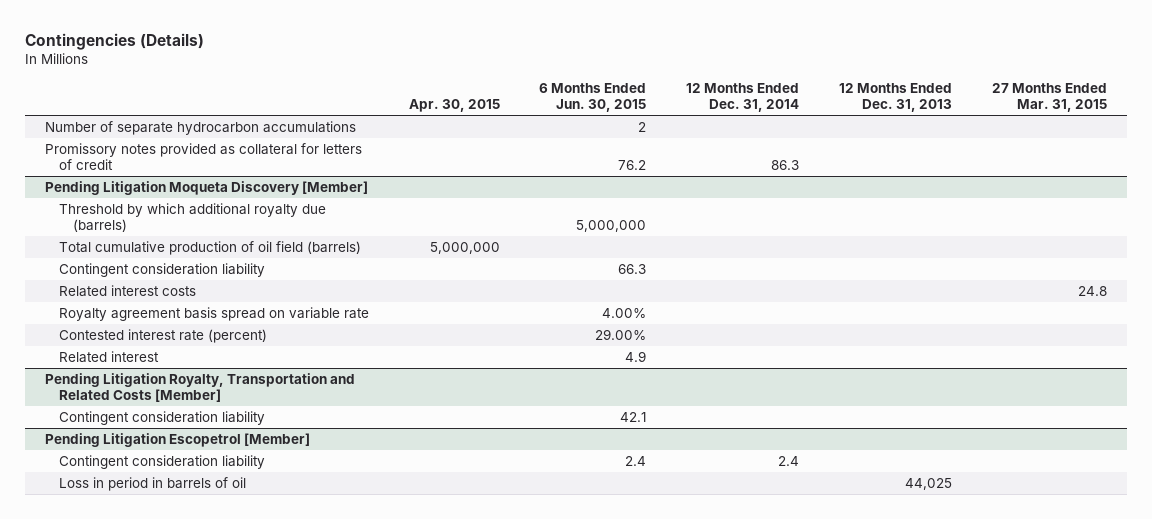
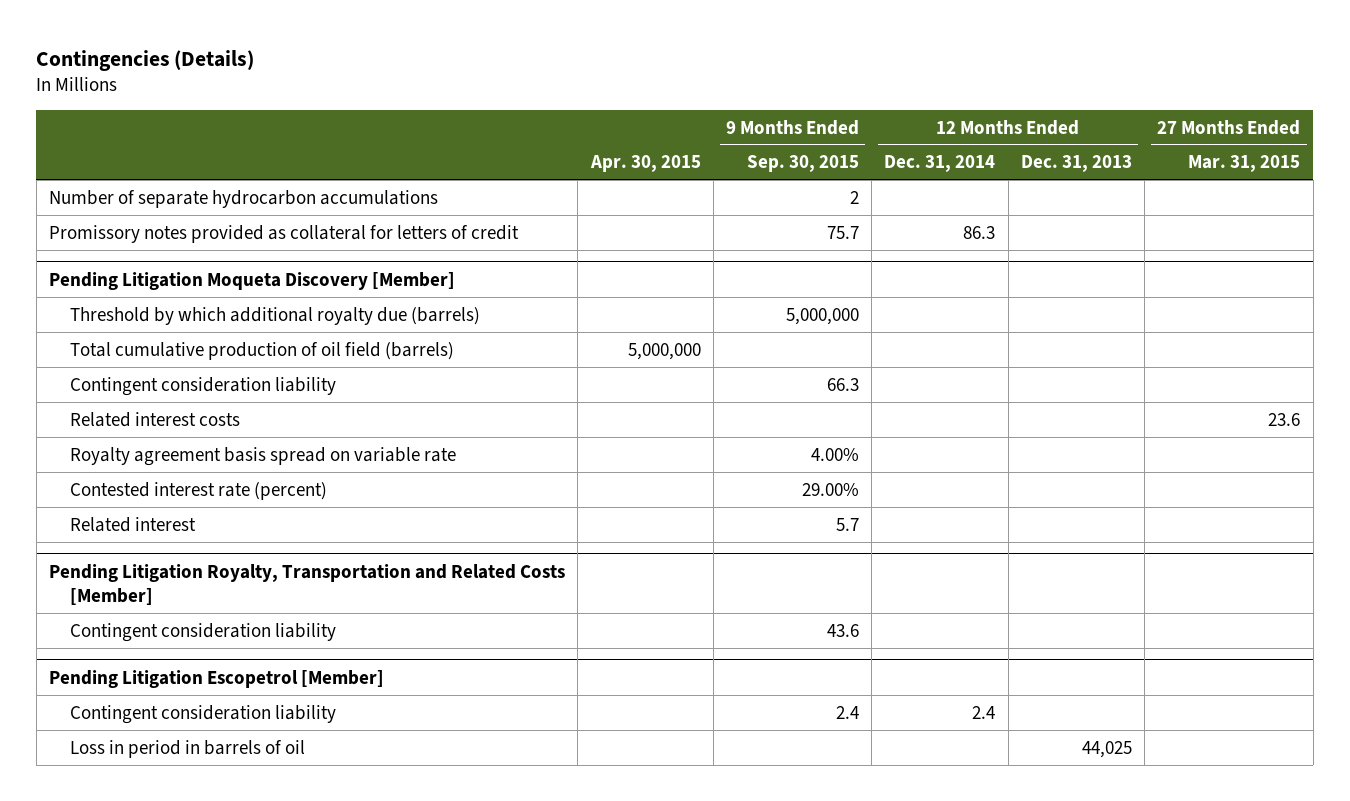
- | Apr. 30, 2015 | 6 Months Ended Jun. 30, 2015 | 12 Months Ended Dec. 31, 2014 | 12 Months Ended Dec. 31, 2013 | 27 Months Ended Mar. 31, 2015
+ | Apr. 30, 2015 | 9 Months Ended Sep. 30, 2015 | 12 Months Ended Dec. 31, 2014 | 12 Months Ended Dec. 31, 2013 | 27 Months Ended Mar. 31, 2015
@ Pending Litigation Moqueta Discovery [Member]
- Related interest costs | | | | | 24.8
+ Related interest costs | | | | | 23.6

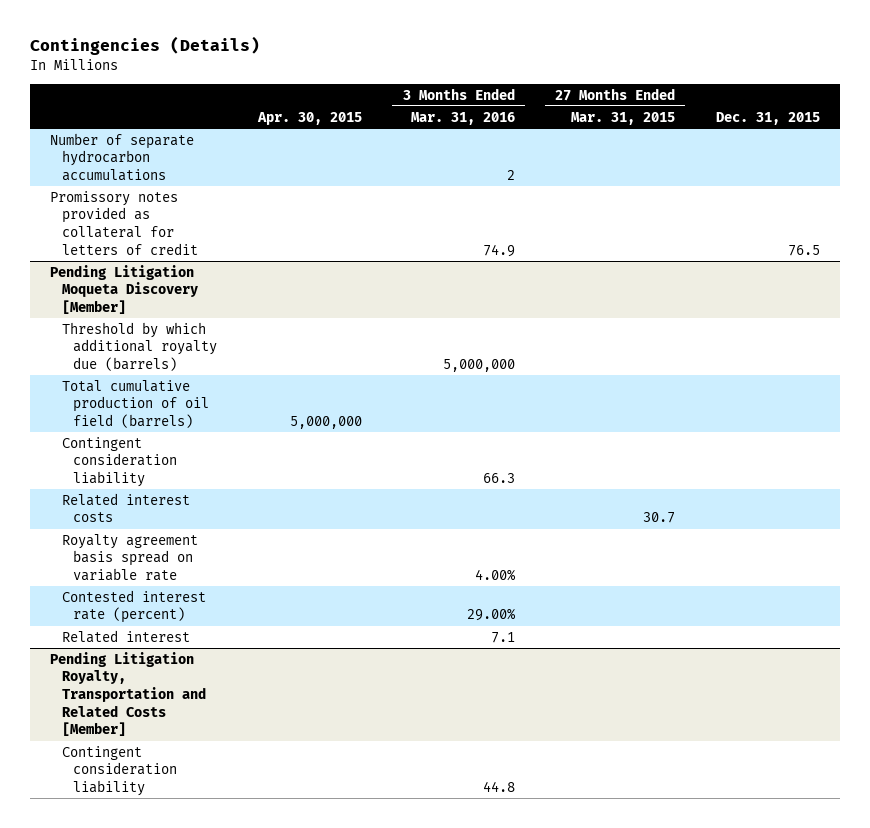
- | Apr. 30, 2015 | 9 Months Ended Sep. 30, 2015 | 12 Months Ended Dec. 31, 2014 | 12 Months Ended Dec. 31, 2013 | 27 Months Ended Mar. 31, 2015
+ | Apr. 30, 2015 | 3 Months Ended Mar. 31, 2016 | 27 Months Ended Mar. 31, 2015 | Dec. 31, 2015
@ Pending Litigation Moqueta Discovery [Member]
- Related interest costs | | | | | 23.6
+ Related interest costs | | | 30.7 |
- Pending Litigation Escopetrol [Member]
- Contingent consideration liability | | 2.4 | 2.4 | |
- Loss in period in barrels of oil | | | | 44,025 |

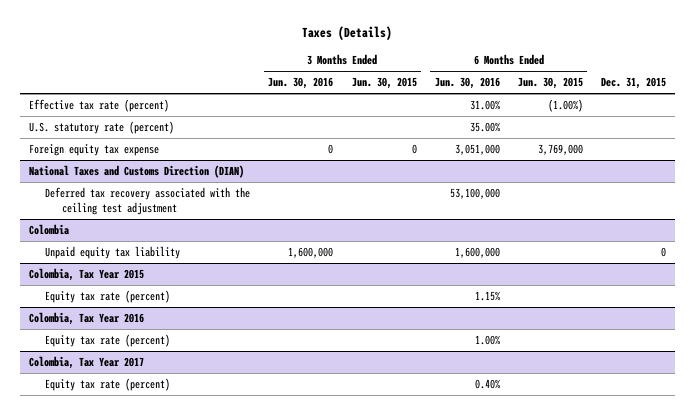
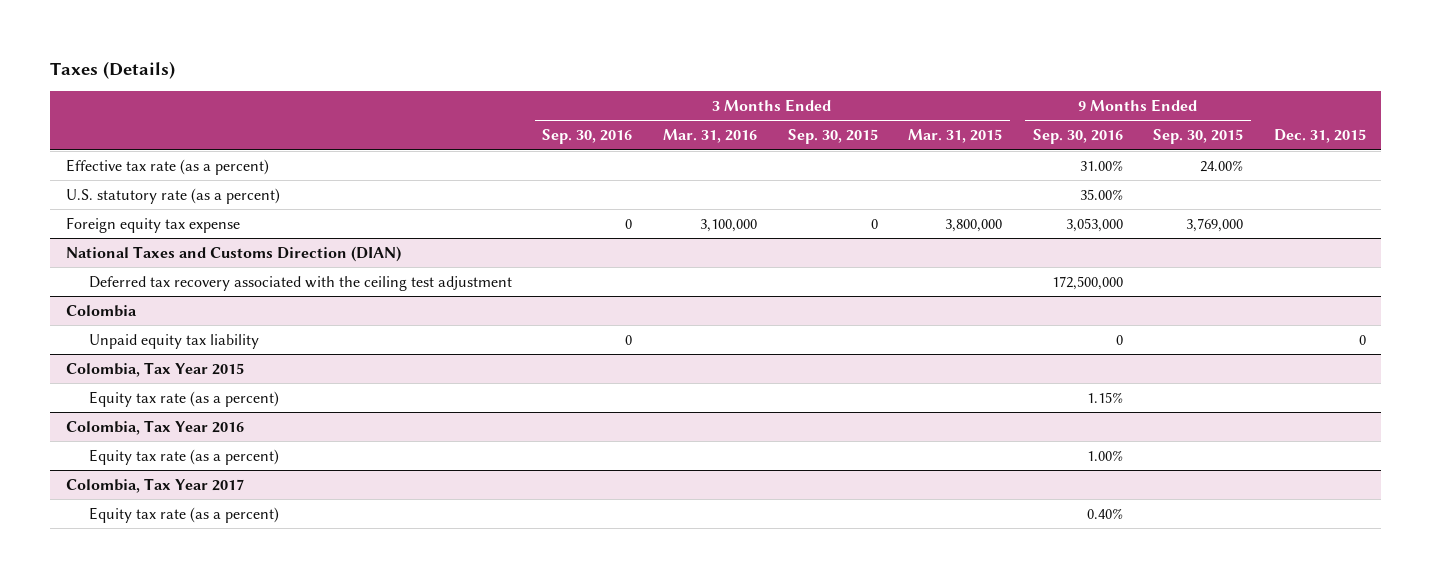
- | 3 Months Ended Jun. 30, 2016 | 3 Months Ended Jun. 30, 2015 | 6 Months Ended Jun. 30, 2016 | 6 Months Ended Jun. 30, 2015 | Dec. 31, 2015
+ | 3 Months Ended Sep. 30, 2016 | 3 Months Ended Mar. 31, 2016 | 3 Months Ended Sep. 30, 2015 | 3 Months Ended Mar. 31, 2015 | 9 Months Ended Sep. 30, 2016 | 9 Months Ended Sep. 30, 2015 | Dec. 31, 2015
- Effective tax rate (percent) | | | 31.00% | (1.00%) |
- U.S. statutory rate (percent) | | | 35.00% | |
+ Effective tax rate (as a percent) | | | | | 31.00% | 24.00% |
+ U.S. statutory rate (as a percent) | | | | | 35.00% | |
@ Colombia, Tax Year 2015
- Equity tax rate (percent) | | | 1.15% | |
+ Equity tax rate (as a percent) | | | | | 1.15% | |
@ Colombia, Tax Year 2016
- Equity tax rate (percent) | | | 1.00% | |
+ Equity tax rate (as a percent) | | | | | 1.00% | |
@ Colombia, Tax Year 2017
- Equity tax rate (percent) | | | 0.40% | |
+ Equity tax rate (as a percent) | | | | | 0.40% | |

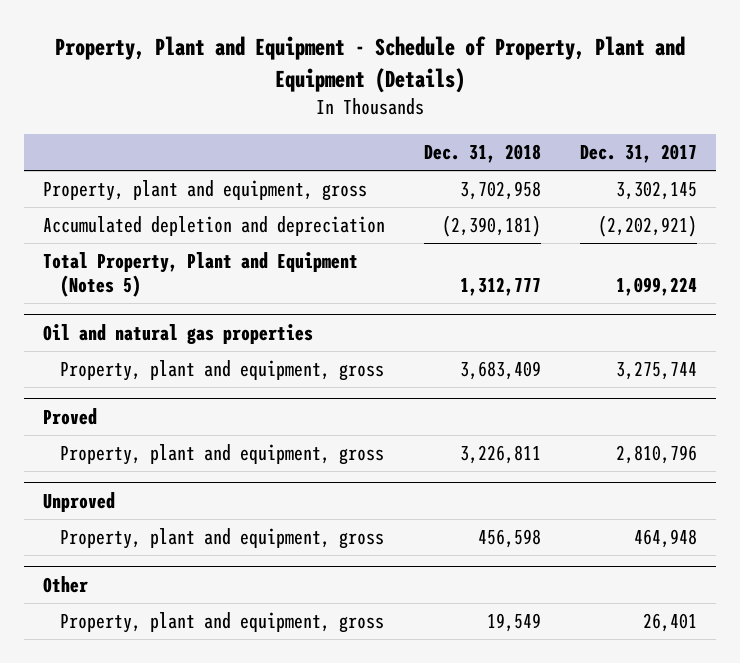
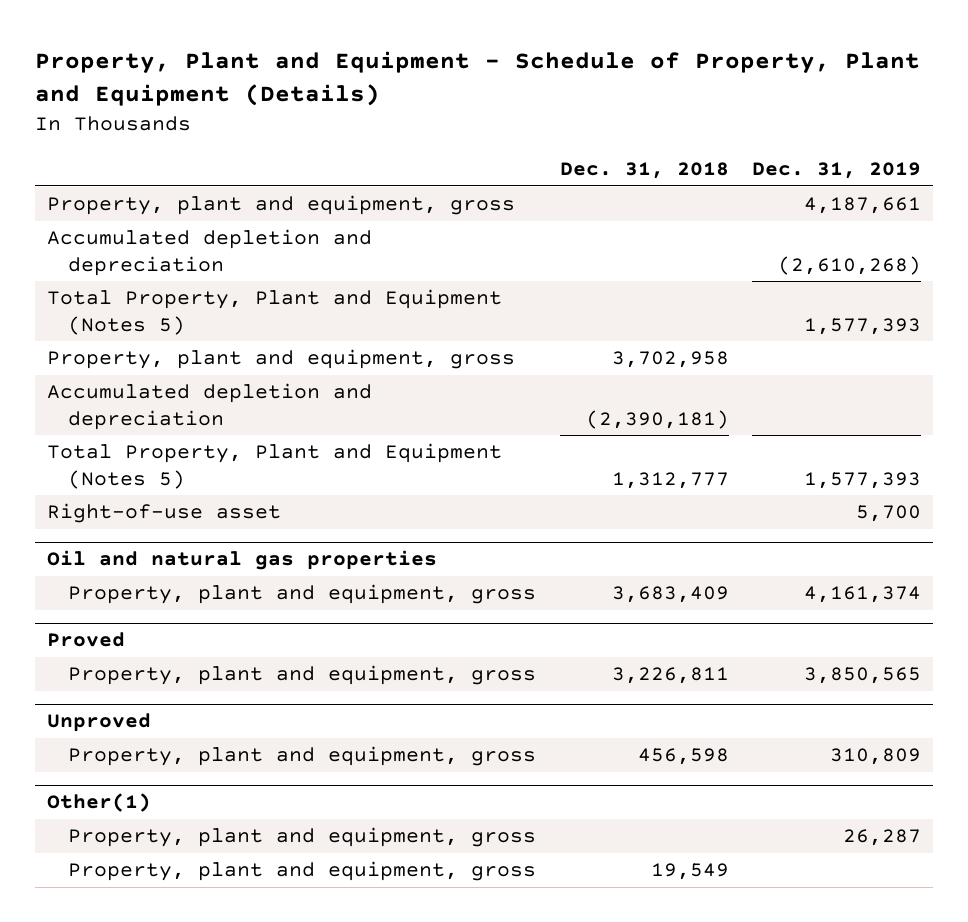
- | Dec. 31, 2018 | Dec. 31, 2017
+ | Dec. 31, 2018 | Dec. 31, 2019
+ Property, plant and equipment, gross | | 4,187,661
+ Accumulated depletion and depreciation | | (2,610,268)
+ Total Property, Plant and Equipment (Notes 5) | | 1,577,393
+ Right-of-use asset | | 5,700
- Other
+ Other(1)
+ Property, plant and equipment, gross | | 26,287

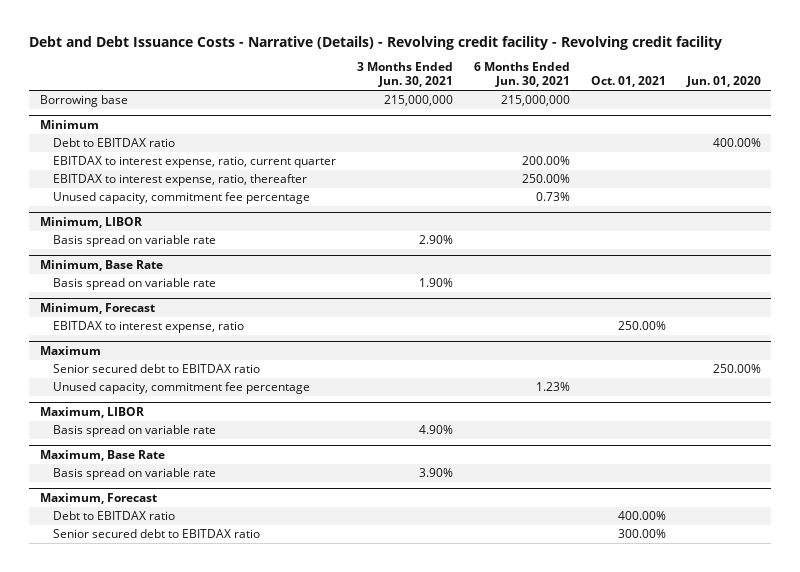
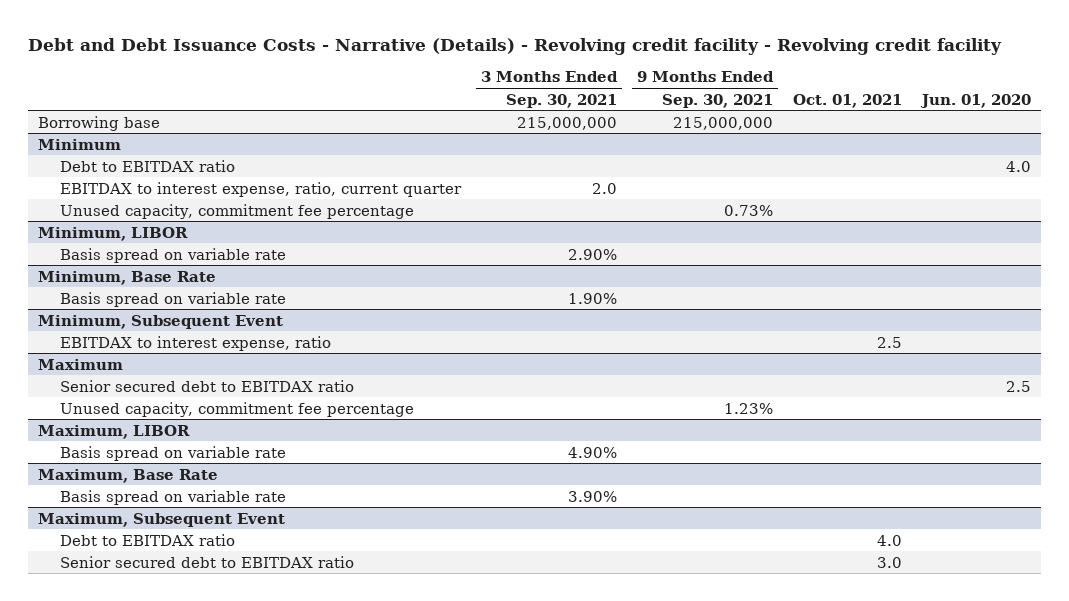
- | 3 Months Ended Jun. 30, 2021 | 6 Months Ended Jun. 30, 2021 | Oct. 01, 2021 | Jun. 01, 2020
+ | 3 Months Ended Sep. 30, 2021 | 9 Months Ended Sep. 30, 2021 | Oct. 01, 2021 | Jun. 01, 2020
@ Minimum
- Debt to EBITDAX ratio | | | | 400.00%
+ Debt to EBITDAX ratio | | | | 4.0
- EBITDAX to interest expense, ratio, thereafter | | 250.00% | |
- Minimum, Forecast
- EBITDAX to interest expense, ratio | | | 250.00% |
+ Minimum, Subsequent Event
+ EBITDAX to interest expense, ratio | | | 2.5 |
@ Maximum
- Senior secured debt to EBITDAX ratio | | | | 250.00%
+ Senior secured debt to EBITDAX ratio | | | | 2.5
- Maximum, Forecast
- Debt to EBITDAX ratio | | | 400.00% |
- Senior secured debt to EBITDAX ratio | | | 300.00% |
+ Maximum, Subsequent Event
+ Debt to EBITDAX ratio | | | 4.0 |
+ Senior secured debt to EBITDAX ratio | | | 3.0 |

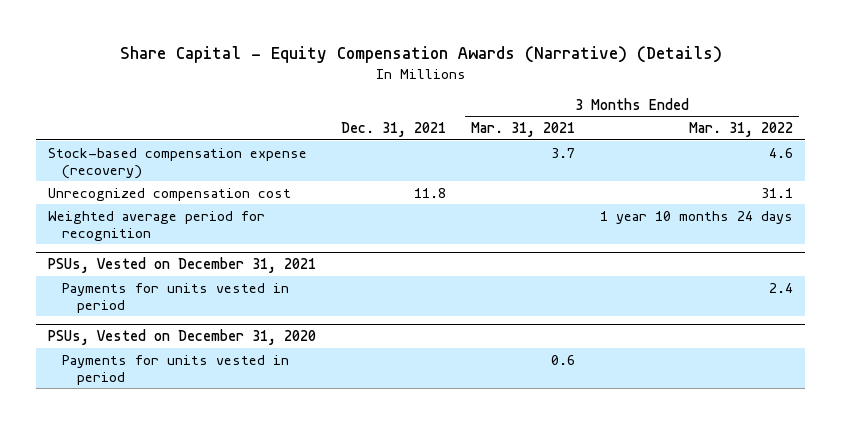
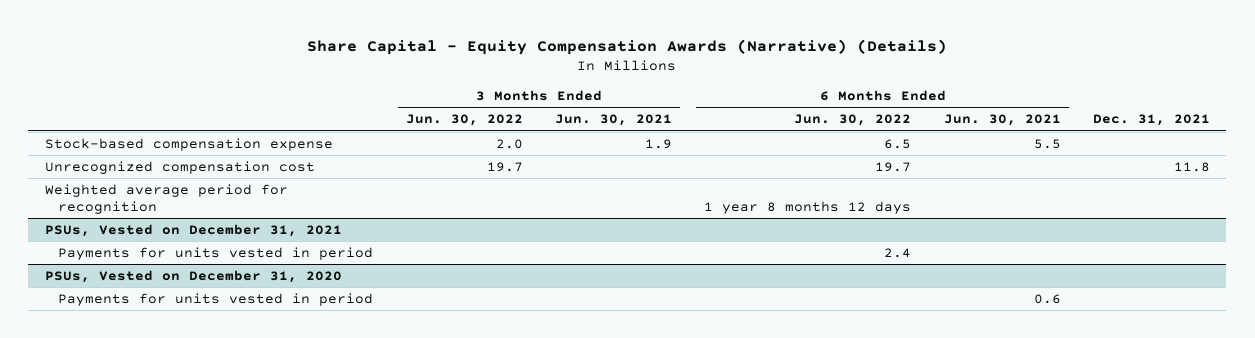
- | Dec. 31, 2021 | 3 Months Ended Mar. 31, 2021 | 3 Months Ended Mar. 31, 2022
+ | 3 Months Ended Jun. 30, 2022 | 3 Months Ended Jun. 30, 2021 | 6 Months Ended Jun. 30, 2022 | 6 Months Ended Jun. 30, 2021 | Dec. 31, 2021
- Stock-based compensation expense (recovery) | | 3.7 | 4.6
+ Stock-based compensation expense | 2.0 | 1.9 | 6.5 | 5.5 |

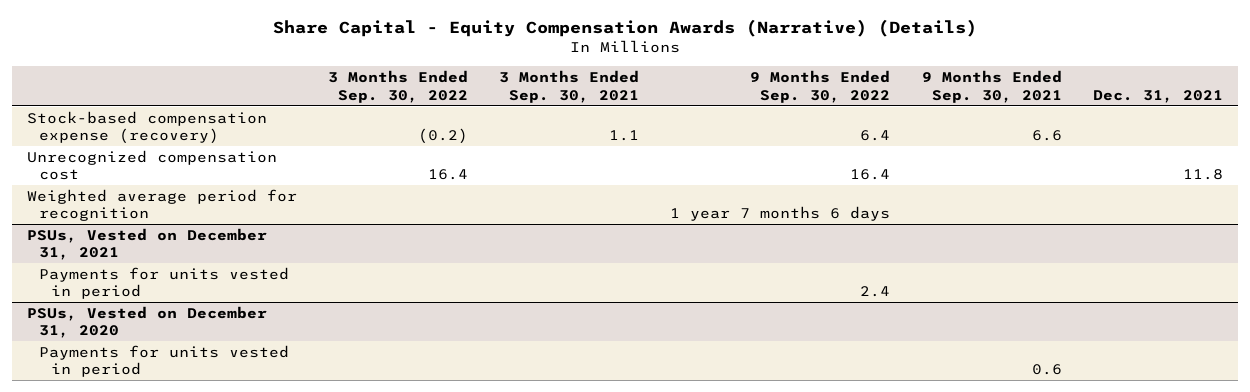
- | 3 Months Ended Jun. 30, 2022 | 3 Months Ended Jun. 30, 2021 | 6 Months Ended Jun. 30, 2022 | 6 Months Ended Jun. 30, 2021 | Dec. 31, 2021
+ | 3 Months Ended Sep. 30, 2022 | 3 Months Ended Sep. 30, 2021 | 9 Months Ended Sep. 30, 2022 | 9 Months Ended Sep. 30, 2021 | Dec. 31, 2021
- Stock-based compensation expense | 2.0 | 1.9 | 6.5 | 5.5 |
+ Stock-based compensation expense (recovery) | (0.2) | 1.1 | 6.4 | 6.6 |

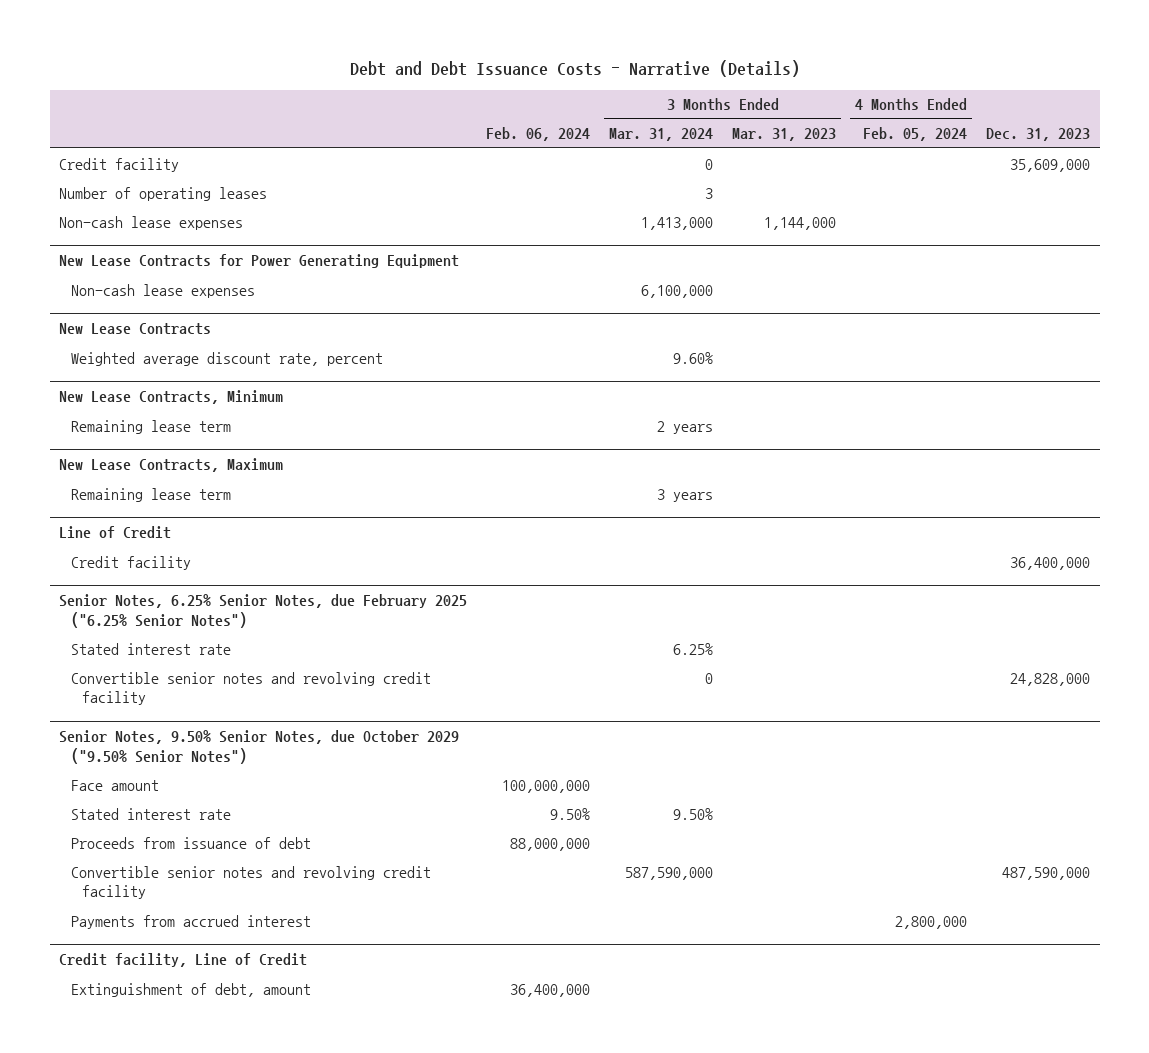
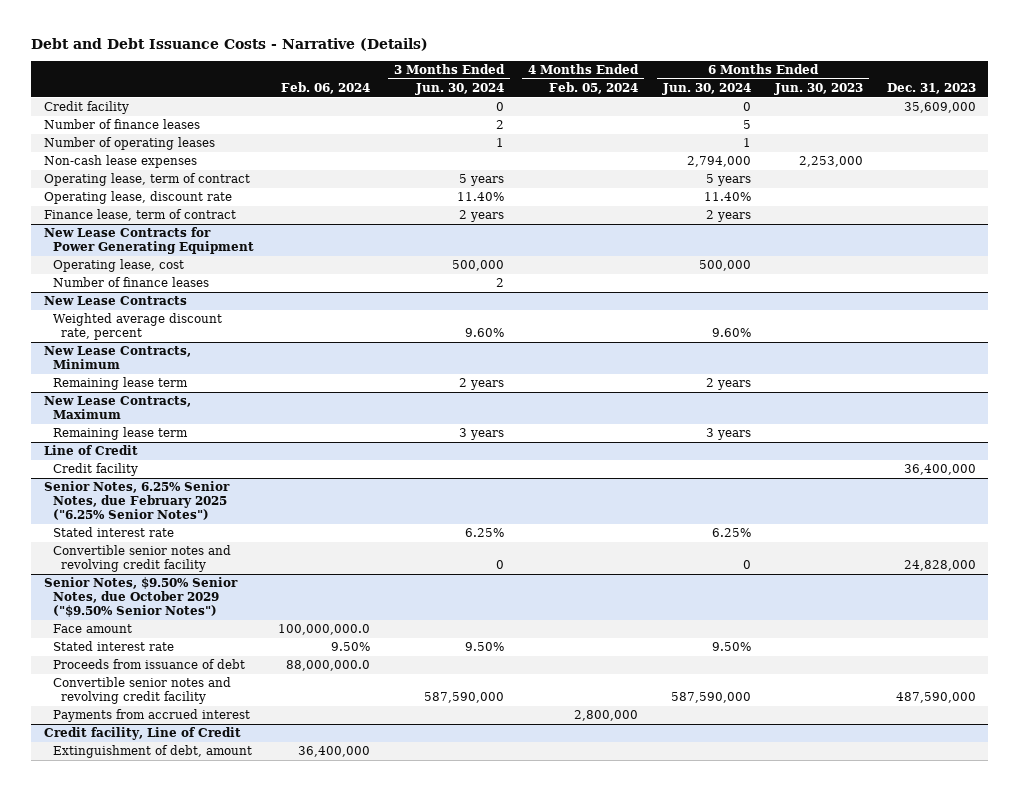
- | Feb. 06, 2024 | 3 Months Ended Mar. 31, 2024 | 3 Months Ended Mar. 31, 2023 | 4 Months Ended Feb. 05, 2024 | Dec. 31, 2023
+ | Feb. 06, 2024 | 3 Months Ended Jun. 30, 2024 | 4 Months Ended Feb. 05, 2024 | 6 Months Ended Jun. 30, 2024 | 6 Months Ended Jun. 30, 2023 | Dec. 31, 2023
+ Number of finance leases | | 2 | | 5 | |
+ Operating lease, term of contract | | 5 years | | 5 years | |
+ Operating lease, discount rate | | 11.40% | | 11.40% | |
+ Finance lease, term of contract | | 2 years | | 2 years | |
@ New Lease Contracts for Power Generating Equipment
- Non-cash lease expenses | | 6,100,000 | | |
+ Operating lease, cost | | 500,000 | | 500,000 | |
+ Number of finance leases | | 2 | | | |
- Senior Notes, 9.50% Senior Notes, due October 2029 ("9.50% Senior Notes")
- Face amount | 100,000,000 | | | |
+ Senior Notes, $9.50% Senior Notes, due October 2029 ("$9.50% Senior Notes")
+ Face amount | 100,000,000.0 | | | | |
- Proceeds from issuance of debt | 88,000,000 | | | |
+ Proceeds from issuance of debt | 88,000,000.0 | | | | |

